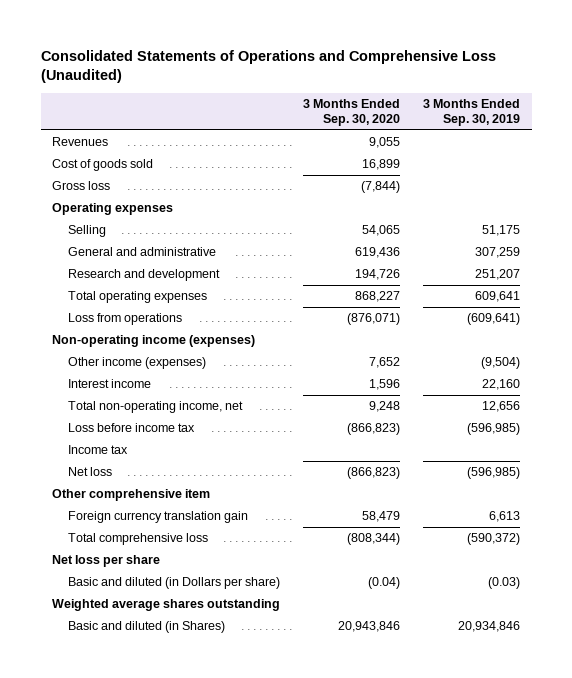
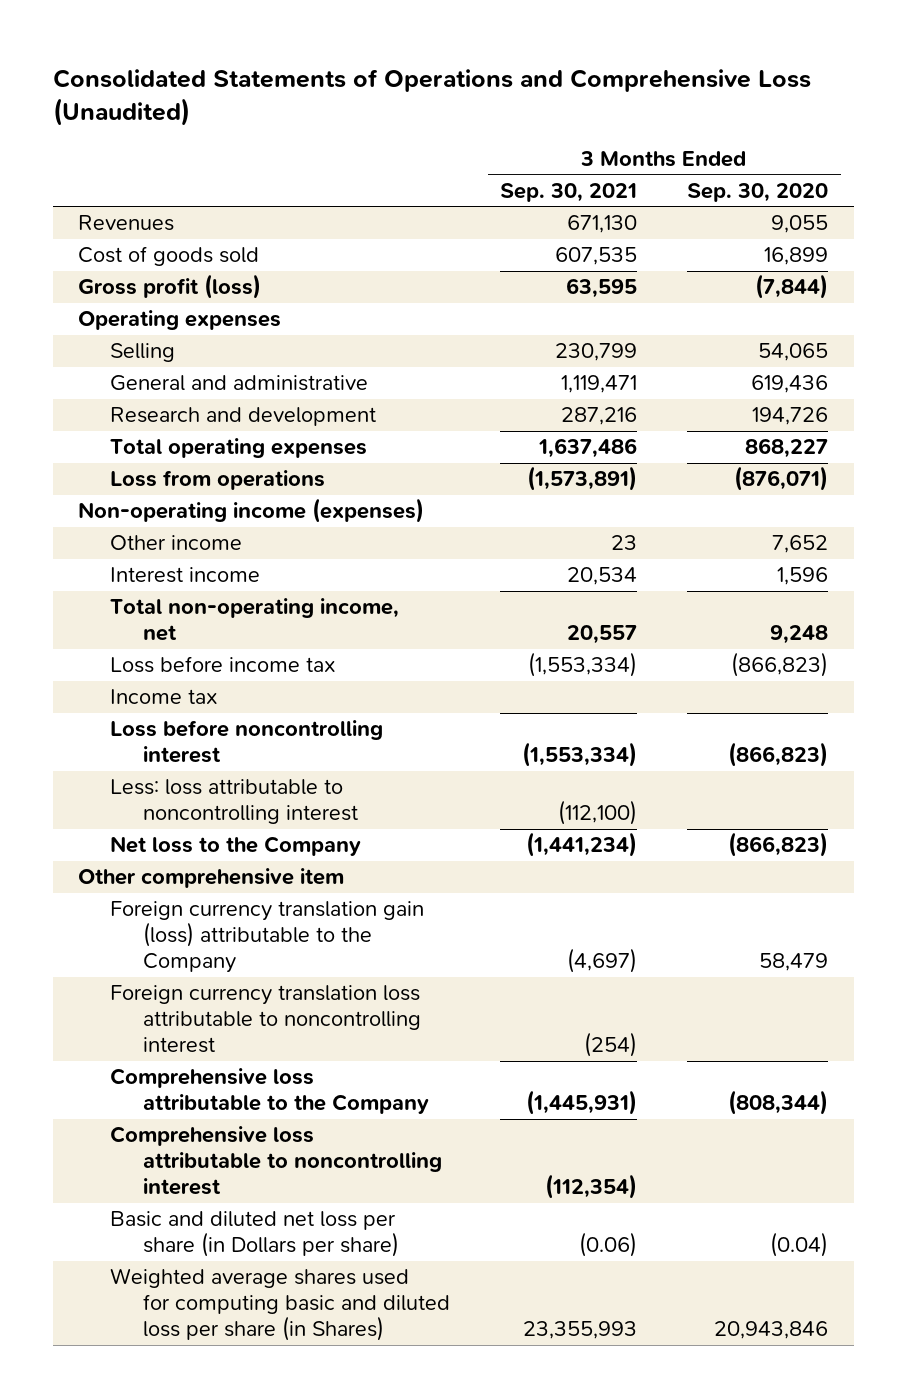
- | 3 Months Ended Sep. 30, 2020 | 3 Months Ended Sep. 30, 2019
+ | 3 Months Ended Sep. 30, 2021 | 3 Months Ended Sep. 30, 2020
- Gross loss | (7,844) |
+ Gross profit (loss) | 63,595 | (7,844)
- Other income (expenses) | 7,652 | (9,504)
+ Other income | 23 | 7,652
- Net loss | (866,823) | (596,985)
+ Loss before noncontrolling interest | (1,553,334) | (866,823)
+ Less: loss attributable to noncontrolling interest | (112,100) |
+ Net loss to the Company | (1,441,234) | (866,823)
- Foreign currency translation gain | 58,479 | 6,613
- Total comprehensive loss | (808,344) | (590,372)
- Net loss per share
- Basic and diluted (in Dollars per share) | (0.04) | (0.03)
- Weighted average shares outstanding
- Basic and diluted (in Shares) | 20,943,846 | 20,934,846
+ Foreign currency translation gain (loss) attributable to the Company | (4,697) | 58,479
+ Foreign currency translation loss attributable to noncontrolling interest | (254) |
+ Comprehensive loss attributable to the Company | (1,445,931) | (808,344)
+ Comprehensive loss attributable to noncontrolling interest | (112,354) |
+ Basic and diluted net loss per share (in Dollars per share) | (0.06) | (0.04)
+ Weighted average shares used for computing basic and diluted loss per share (in Shares) | 23,355,993 | 20,943,846

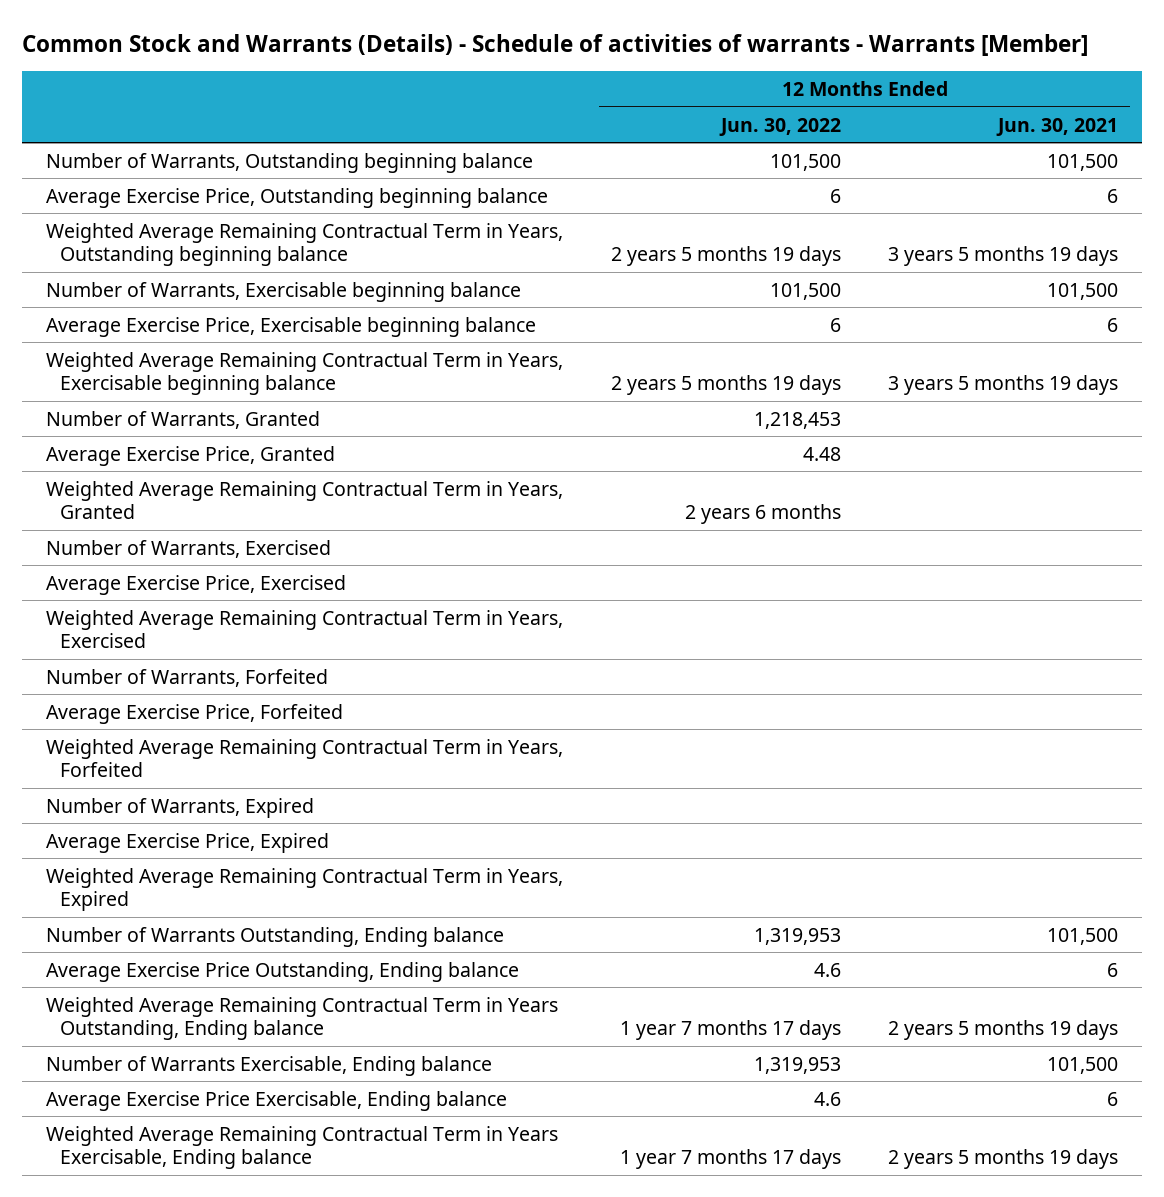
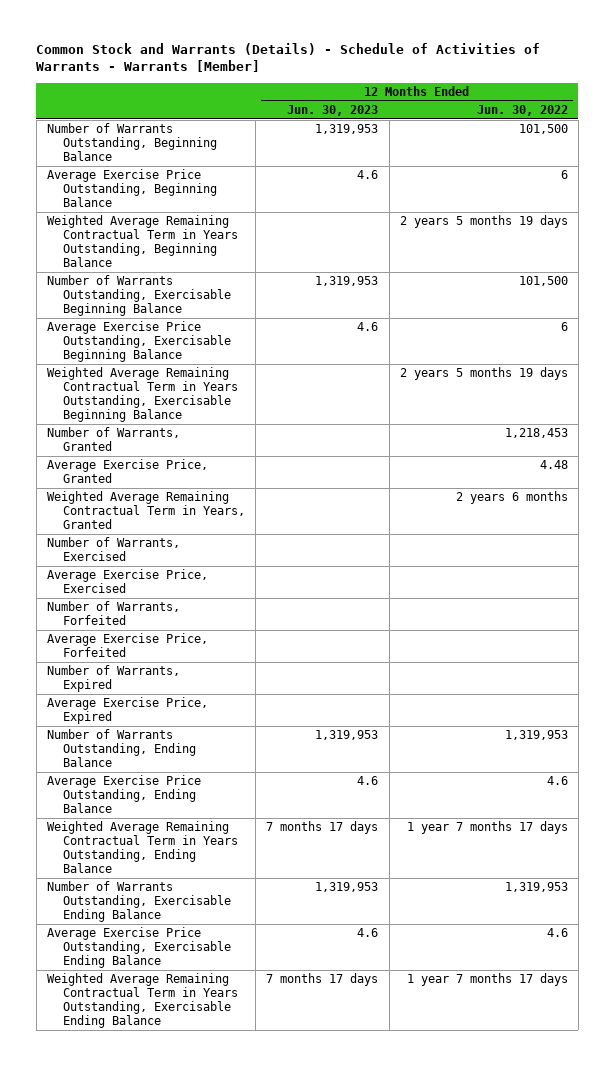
- Common Stock and Warrants (Details) - Schedule of activities of warrants - Warrants [Member]
+ Common Stock and Warrants (Details) - Schedule of Activities of Warrants - Warrants [Member]
- | 12 Months Ended Jun. 30, 2022 | 12 Months Ended Jun. 30, 2021
+ | 12 Months Ended Jun. 30, 2023 | 12 Months Ended Jun. 30, 2022
- Number of Warrants, Outstanding beginning balance | 101,500 | 101,500
- Average Exercise Price, Outstanding beginning balance | 6 | 6
- Weighted Average Remaining Contractual Term in Years, Outstanding beginning balance | 2 years 5 months 19 days | 3 years 5 months 19 days
- Number of Warrants, Exercisable beginning balance | 101,500 | 101,500
- Average Exercise Price, Exercisable beginning balance | 6 | 6
- Weighted Average Remaining Contractual Term in Years, Exercisable beginning balance | 2 years 5 months 19 days | 3 years 5 months 19 days
+ Number of Warrants Outstanding, Beginning Balance | 1,319,953 | 101,500
+ Average Exercise Price Outstanding, Beginning Balance | 4.6 | 6
+ Weighted Average Remaining Contractual Term in Years Outstanding, Beginning Balance | | 2 years 5 months 19 days
+ Number of Warrants Outstanding, Exercisable Beginning Balance | 1,319,953 | 101,500
+ Average Exercise Price Outstanding, Exercisable Beginning Balance | 4.6 | 6
+ Weighted Average Remaining Contractual Term in Years Outstanding, Exercisable Beginning Balance | | 2 years 5 months 19 days
- Weighted Average Remaining Contractual Term in Years, Exercised
- Weighted Average Remaining Contractual Term in Years, Forfeited
- Weighted Average Remaining Contractual Term in Years, Expired
- Number of Warrants Outstanding, Ending balance | 1,319,953 | 101,500
- Average Exercise Price Outstanding, Ending balance | 4.6 | 6
- Weighted Average Remaining Contractual Term in Years Outstanding, Ending balance | 1 year 7 months 17 days | 2 years 5 months 19 days
- Number of Warrants Exercisable, Ending balance | 1,319,953 | 101,500
- Average Exercise Price Exercisable, Ending balance | 4.6 | 6
- Weighted Average Remaining Contractual Term in Years Exercisable, Ending balance | 1 year 7 months 17 days | 2 years 5 months 19 days
+ Number of Warrants Outstanding, Ending Balance | 1,319,953 | 1,319,953
+ Average Exercise Price Outstanding, Ending Balance | 4.6 | 4.6
+ Weighted Average Remaining Contractual Term in Years Outstanding, Ending Balance | 7 months 17 days | 1 year 7 months 17 days
+ Number of Warrants Outstanding, Exercisable Ending Balance | 1,319,953 | 1,319,953
+ Average Exercise Price Outstanding, Exercisable Ending Balance | 4.6 | 4.6
+ Weighted Average Remaining Contractual Term in Years Outstanding, Exercisable Ending Balance | 7 months 17 days | 1 year 7 months 17 days

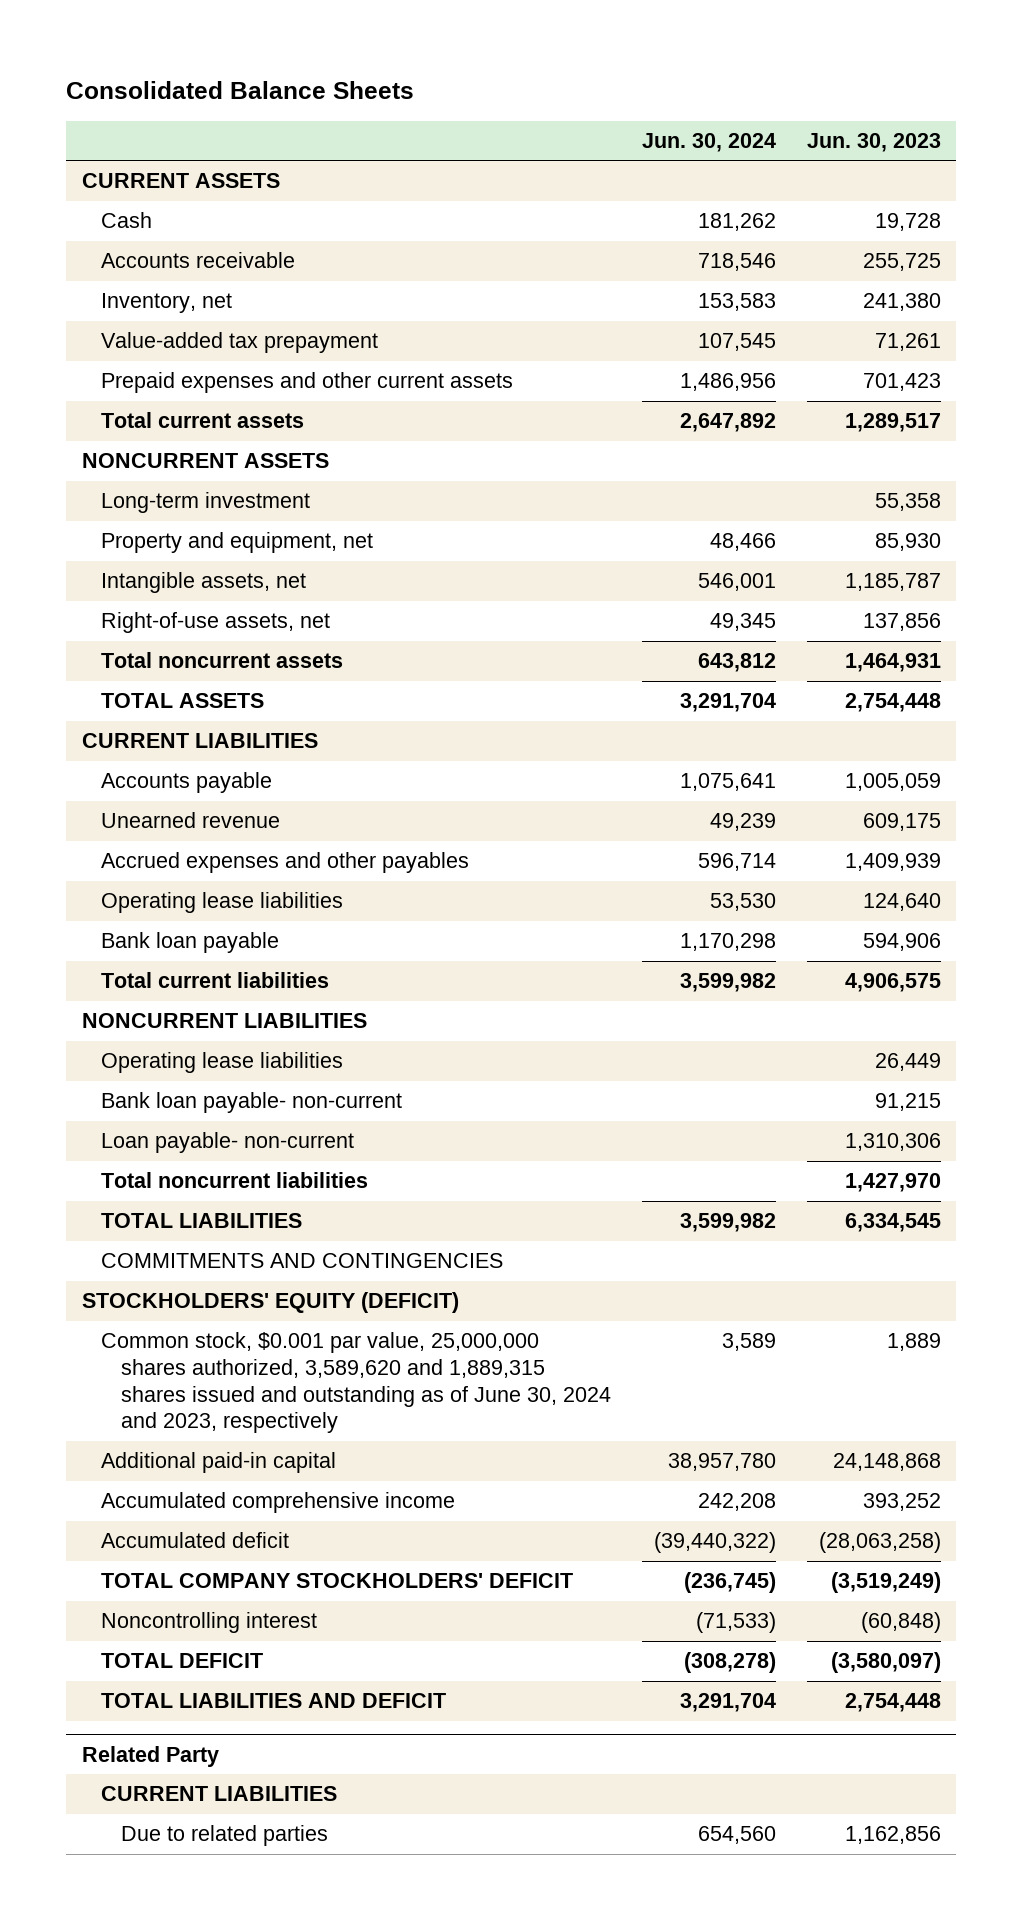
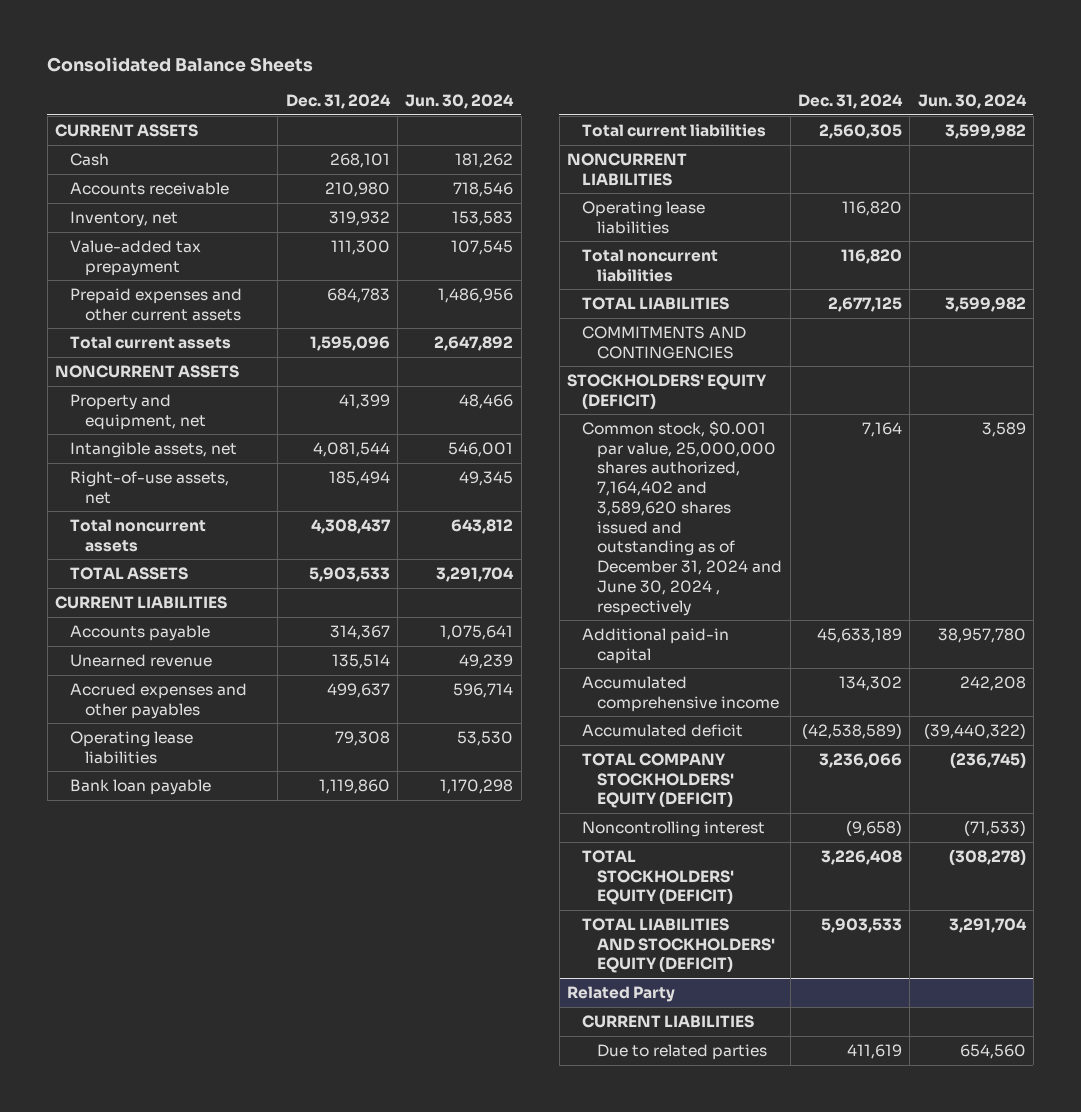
- | Jun. 30, 2024 | Jun. 30, 2023
+ | Dec. 31, 2024 | Jun. 30, 2024
- Long-term investment | | 55,358
- Bank loan payable- non-current | | 91,215
- Loan payable- non-current | | 1,310,306
- Common stock, $0.001 par value, 25,000,000 shares authorized, 3,589,620 and 1,889,315 shares issued and outstanding as of June 30, 2024 and 2023, respectively | 3,589 | 1,889
+ Common stock, $0.001 par value, 25,000,000 shares authorized, 7,164,402 and 3,589,620 shares issued and outstanding as of December 31, 2024 and June 30, 2024 , respectively | 7,164 | 3,589
- TOTAL COMPANY STOCKHOLDERS' DEFICIT | (236,745) | (3,519,249)
+ TOTAL COMPANY STOCKHOLDERS' EQUITY (DEFICIT) | 3,236,066 | (236,745)
- TOTAL DEFICIT | (308,278) | (3,580,097)
- TOTAL LIABILITIES AND DEFICIT | 3,291,704 | 2,754,448
+ TOTAL STOCKHOLDERS' EQUITY (DEFICIT) | 3,226,408 | (308,278)
+ TOTAL LIABILITIES AND STOCKHOLDERS' EQUITY (DEFICIT) | 5,903,533 | 3,291,704

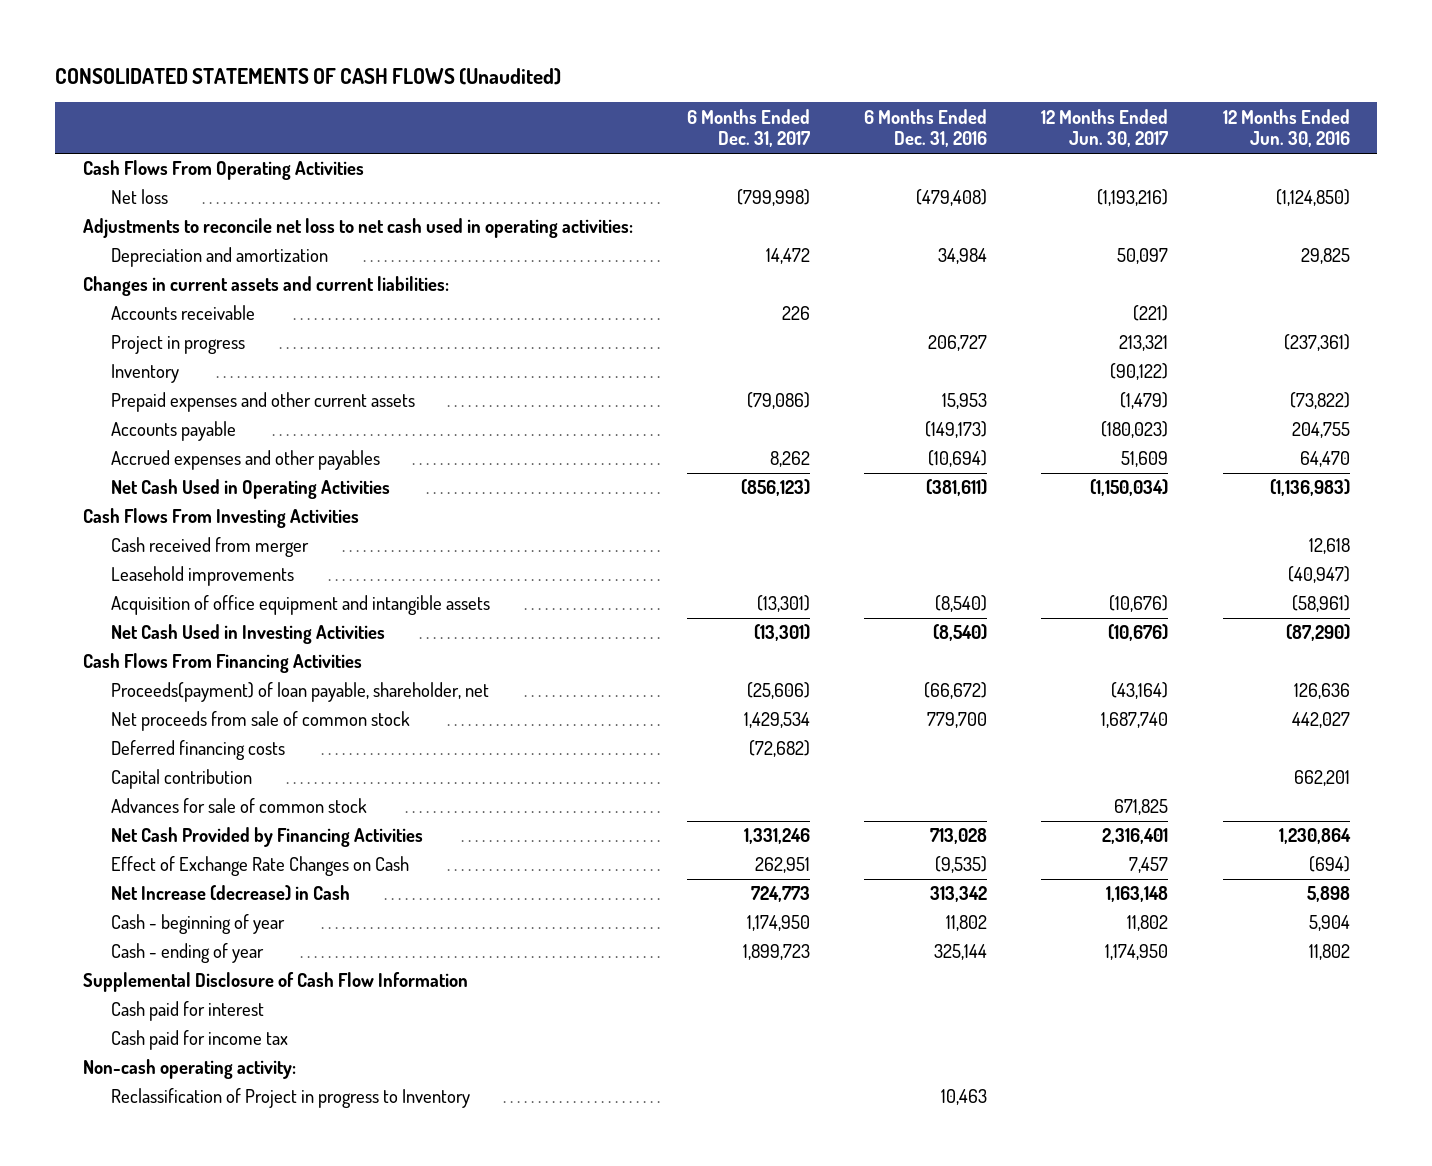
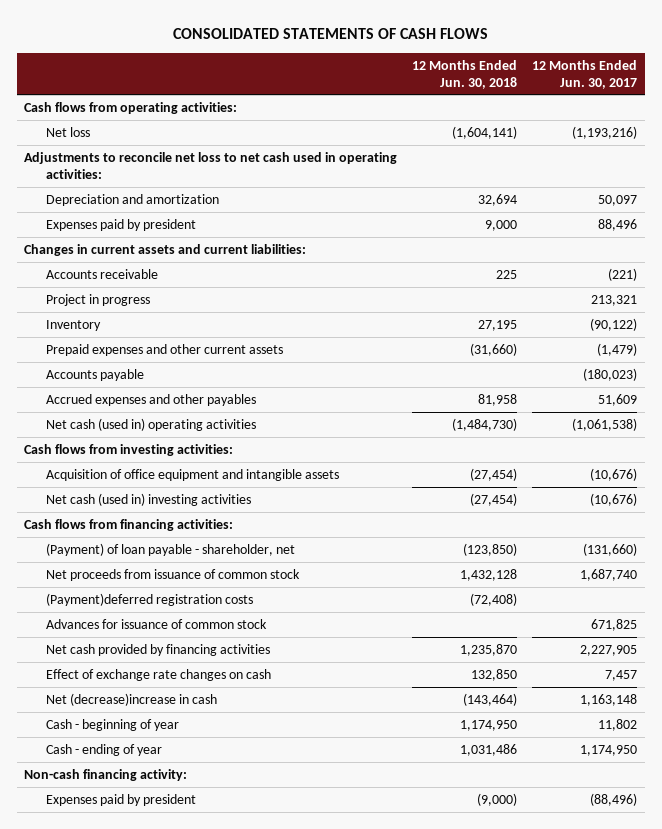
- CONSOLIDATED STATEMENTS OF CASH FLOWS (Unaudited)
+ CONSOLIDATED STATEMENTS OF CASH FLOWS
- | 6 Months Ended Dec. 31, 2017 | 6 Months Ended Dec. 31, 2016 | 12 Months Ended Jun. 30, 2017 | 12 Months Ended Jun. 30, 2016
+ | 12 Months Ended Jun. 30, 2018 | 12 Months Ended Jun. 30, 2017
- Cash Flows From Operating Activities
+ Cash flows from operating activities:
+ Expenses paid by president | 9,000 | 88,496
- Net Cash Used in Operating Activities | (856,123) | (381,611) | (1,150,034) | (1,136,983)
- Cash Flows From Investing Activities
- Cash received from merger | | | | 12,618
- Leasehold improvements | | | | (40,947)
+ Net cash (used in) operating activities | (1,484,730) | (1,061,538)
+ Cash flows from investing activities:
- Net Cash Used in Investing Activities | (13,301) | (8,540) | (10,676) | (87,290)
- Cash Flows From Financing Activities
- Proceeds(payment) of loan payable, shareholder, net | (25,606) | (66,672) | (43,164) | 126,636
- Net proceeds from sale of common stock | 1,429,534 | 779,700 | 1,687,740 | 442,027
- Deferred financing costs | (72,682) | | |
- Capital contribution | | | | 662,201
- Advances for sale of common stock | | | 671,825 |
- Net Cash Provided by Financing Activities | 1,331,246 | 713,028 | 2,316,401 | 1,230,864
- Effect of Exchange Rate Changes on Cash | 262,951 | (9,535) | 7,457 | (694)
- Net Increase (decrease) in Cash | 724,773 | 313,342 | 1,163,148 | 5,898
+ Net cash (used in) investing activities | (27,454) | (10,676)
+ Cash flows from financing activities:
+ (Payment) of loan payable - shareholder, net | (123,850) | (131,660)
+ Net proceeds from issuance of common stock | 1,432,128 | 1,687,740
+ (Payment)deferred registration costs | (72,408) |
+ Advances for issuance of common stock | | 671,825
+ Net cash provided by financing activities | 1,235,870 | 2,227,905
+ Effect of exchange rate changes on cash | 132,850 | 7,457
+ Net (decrease)increase in cash | (143,464) | 1,163,148
- Supplemental Disclosure of Cash Flow Information
- Cash paid for interest
- Cash paid for income tax
- Non-cash operating activity:
- Reclassification of Project in progress to Inventory | | 10,463 | |
+ Non-cash financing activity:
+ Expenses paid by president | (9,000) | (88,496)

